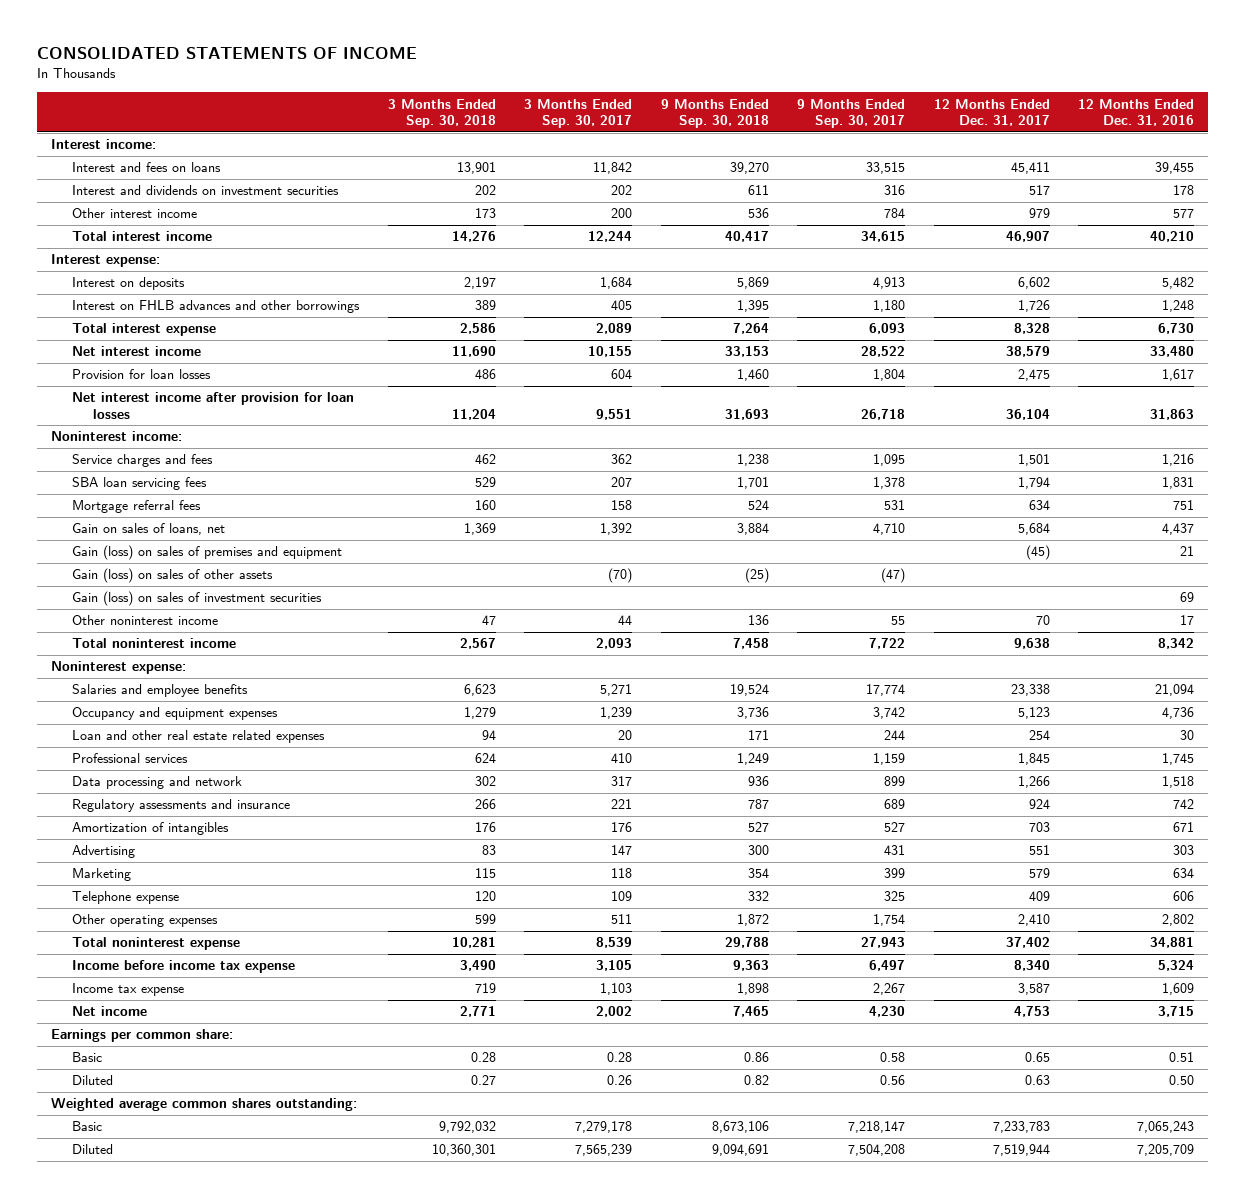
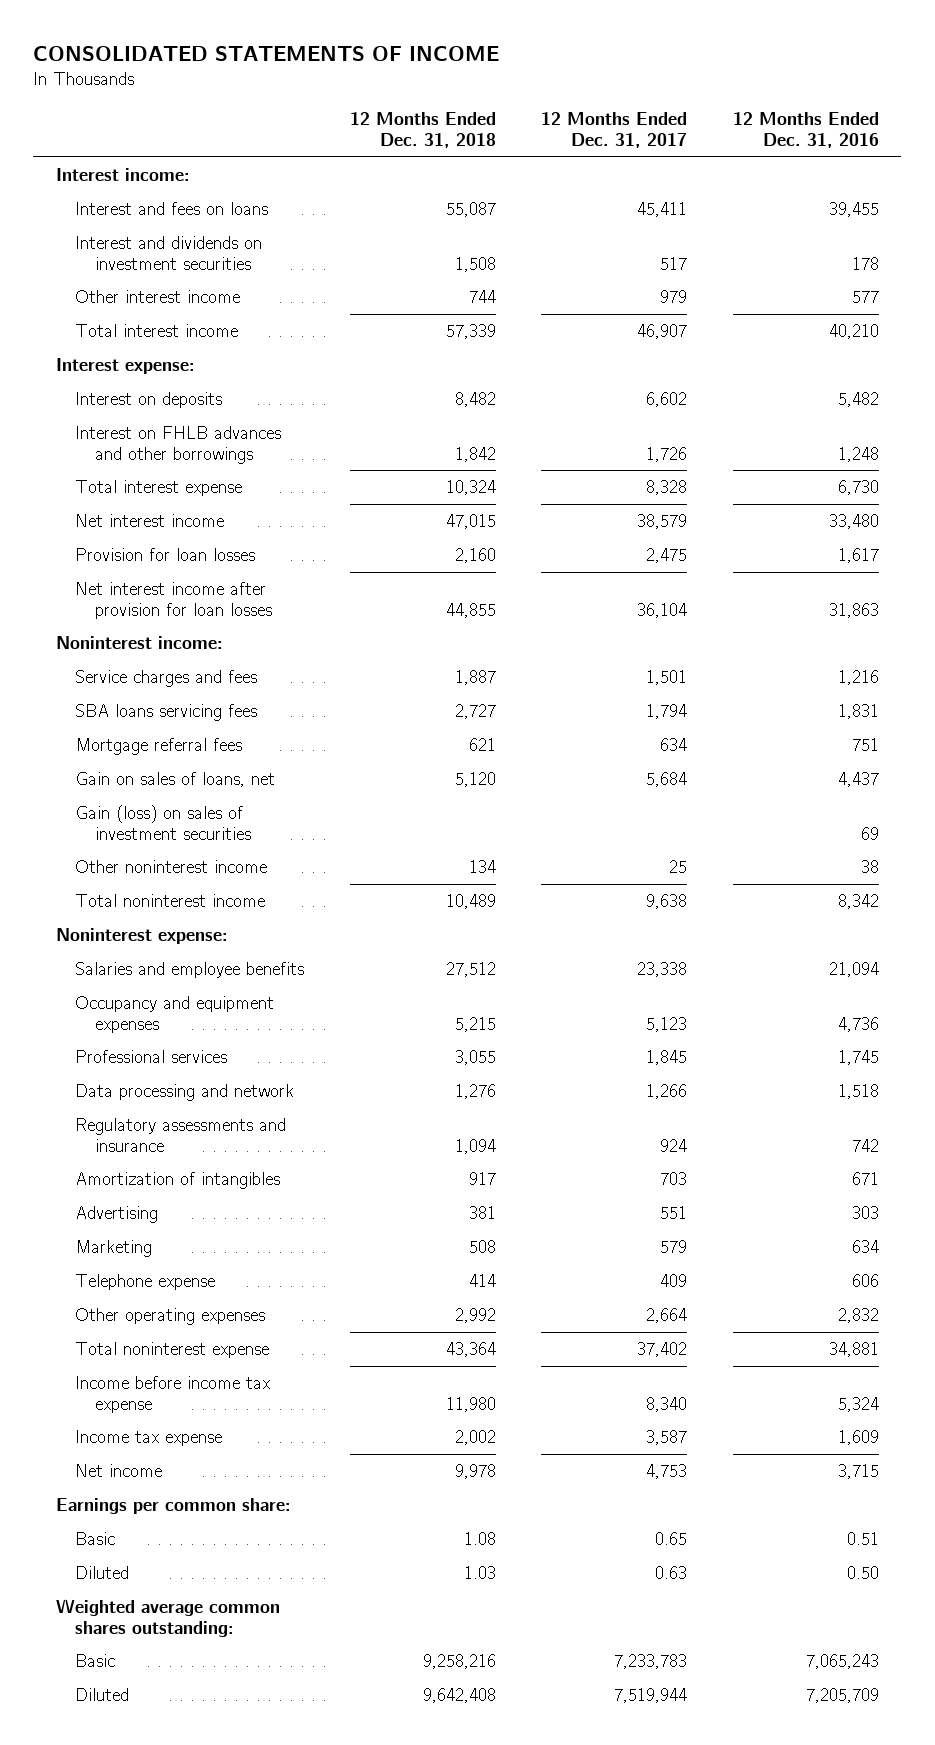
- | 3 Months Ended Sep. 30, 2018 | 3 Months Ended Sep. 30, 2017 | 9 Months Ended Sep. 30, 2018 | 9 Months Ended Sep. 30, 2017 | 12 Months Ended Dec. 31, 2017 | 12 Months Ended Dec. 31, 2016
+ | 12 Months Ended Dec. 31, 2018 | 12 Months Ended Dec. 31, 2017 | 12 Months Ended Dec. 31, 2016
- SBA loan servicing fees | 529 | 207 | 1,701 | 1,378 | 1,794 | 1,831
+ SBA loans servicing fees | 2,727 | 1,794 | 1,831
- Gain (loss) on sales of premises and equipment | | | | | (45) | 21
- Gain (loss) on sales of other assets | | (70) | (25) | (47) | |
- Other noninterest income | 47 | 44 | 136 | 55 | 70 | 17
+ Other noninterest income | 134 | 25 | 38
- Loan and other real estate related expenses | 94 | 20 | 171 | 244 | 254 | 30
- Other operating expenses | 599 | 511 | 1,872 | 1,754 | 2,410 | 2,802
+ Other operating expenses | 2,992 | 2,664 | 2,832

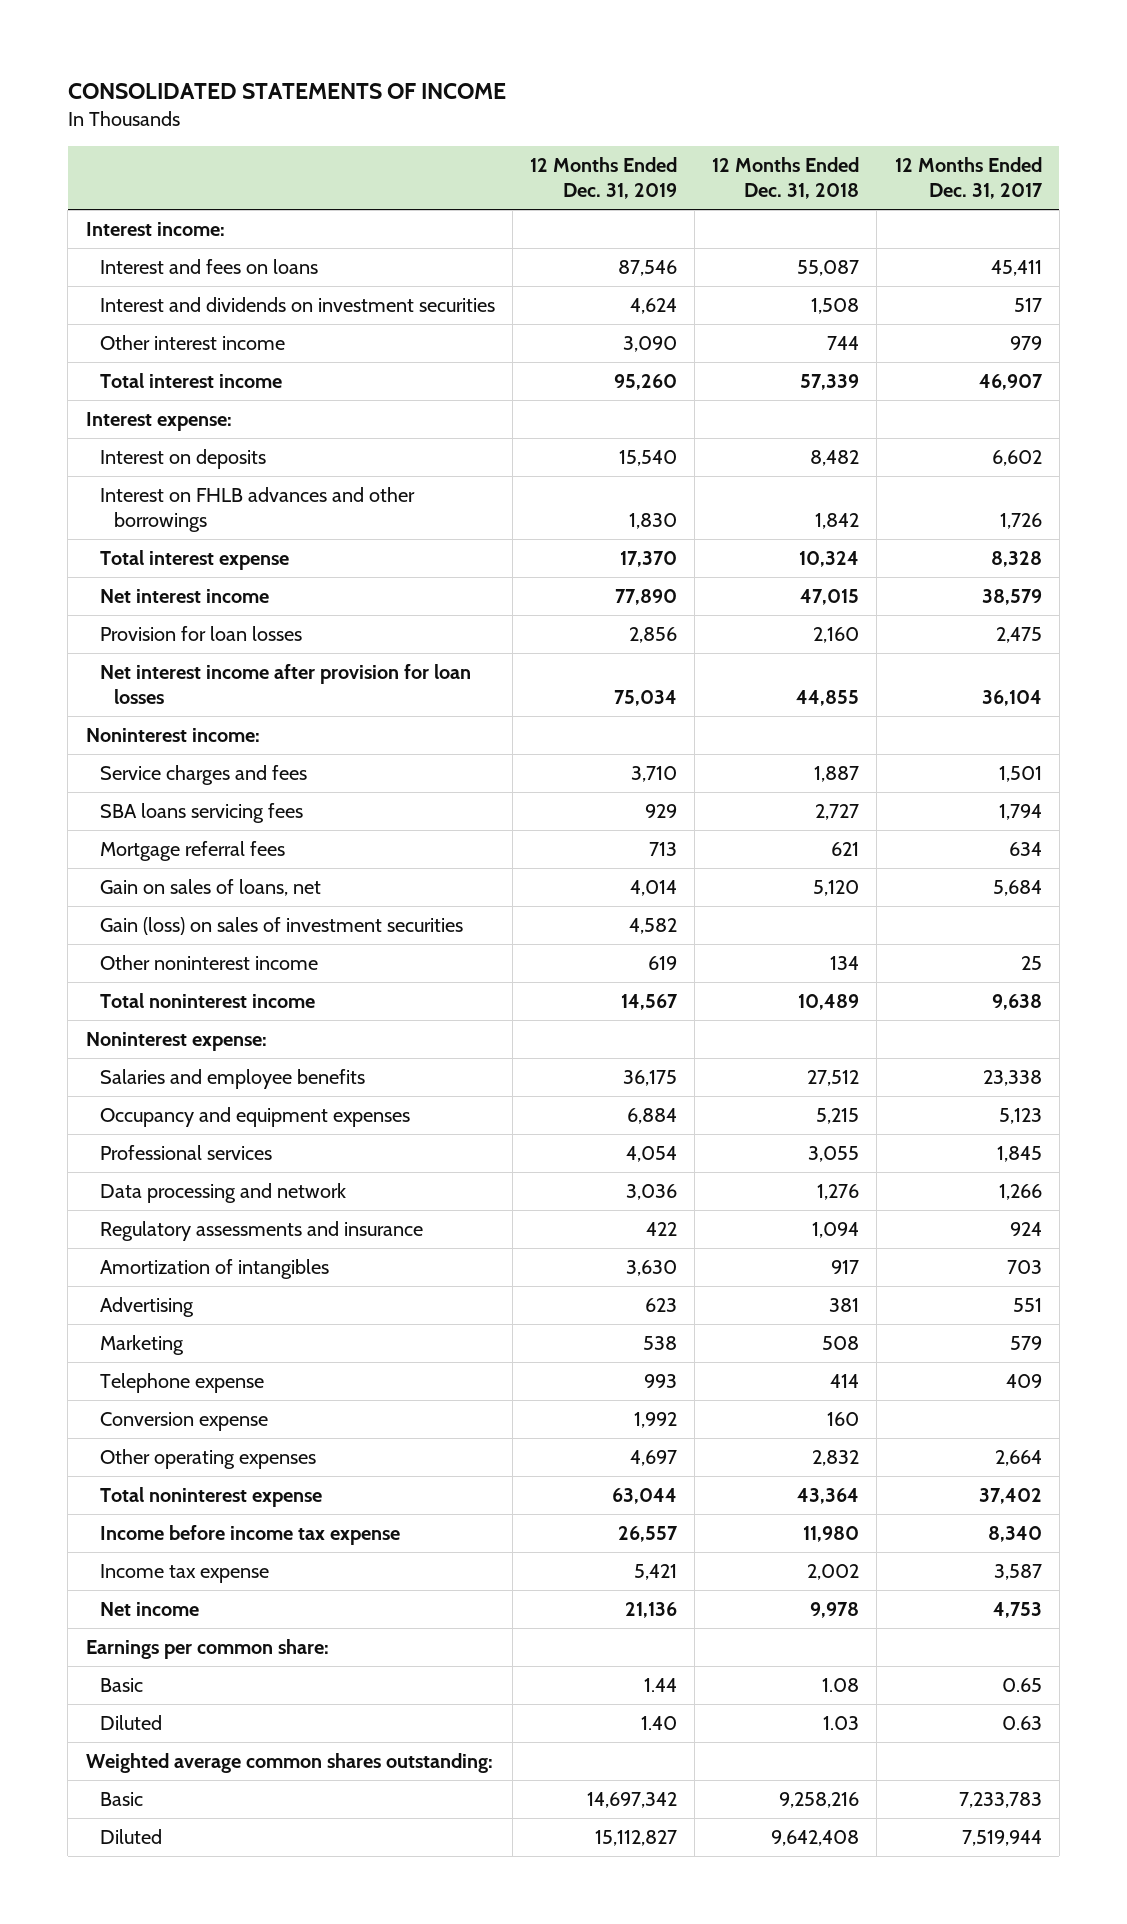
- | 12 Months Ended Dec. 31, 2018 | 12 Months Ended Dec. 31, 2017 | 12 Months Ended Dec. 31, 2016
+ | 12 Months Ended Dec. 31, 2019 | 12 Months Ended Dec. 31, 2018 | 12 Months Ended Dec. 31, 2017
- Other operating expenses | 2,992 | 2,664 | 2,832
+ Conversion expense | 1,992 | 160 |
+ Other operating expenses | 4,697 | 2,832 | 2,664

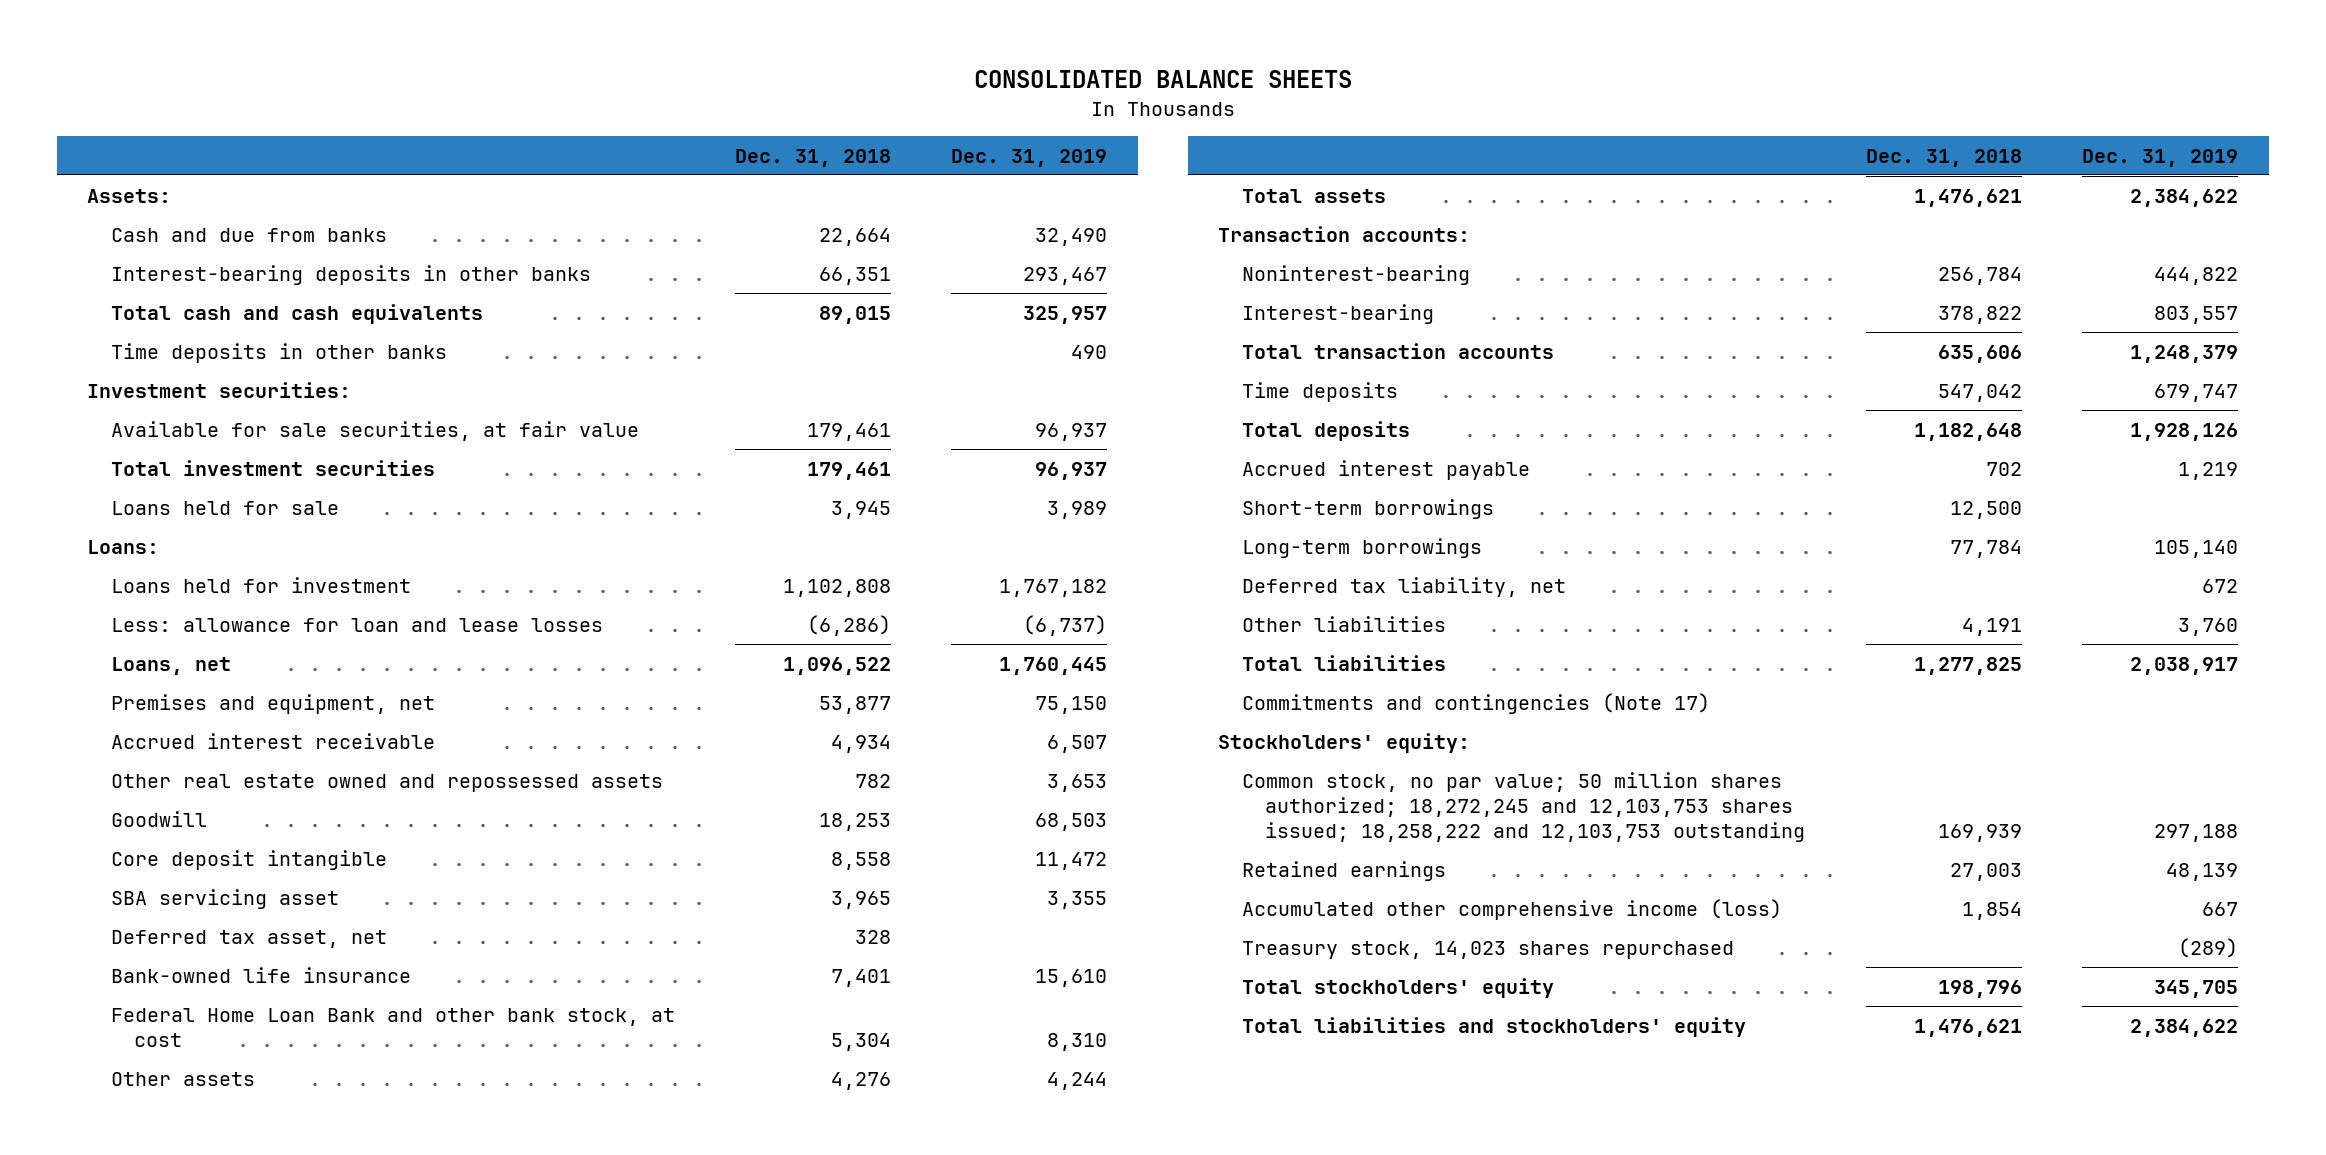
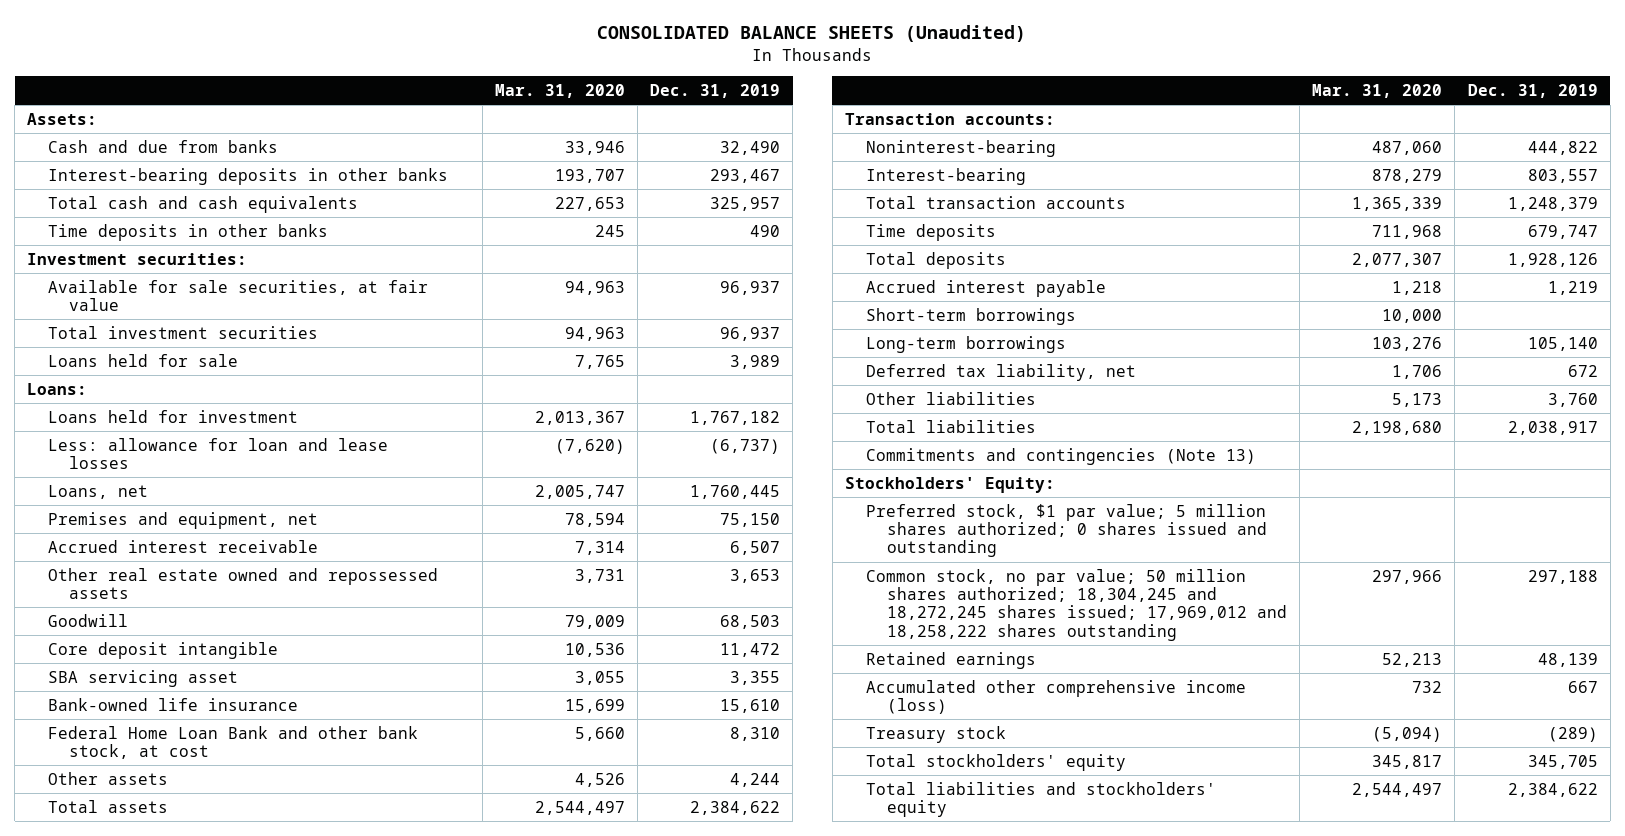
- CONSOLIDATED BALANCE SHEETS
+ CONSOLIDATED BALANCE SHEETS (Unaudited)
- | Dec. 31, 2018 | Dec. 31, 2019
+ | Mar. 31, 2020 | Dec. 31, 2019
- Deferred tax asset, net | 328 |
- Commitments and contingencies (Note 17)
- Stockholders' equity:
- Common stock, no par value; 50 million shares authorized; 18,272,245 and 12,103,753 shares issued; 18,258,222 and 12,103,753 outstanding | 169,939 | 297,188
+ Commitments and contingencies (Note 13)
+ Stockholders' Equity:
+ Preferred stock, $1 par value; 5 million shares authorized; 0 shares issued and outstanding
+ Common stock, no par value; 50 million shares authorized; 18,304,245 and 18,272,245 shares issued; 17,969,012 and 18,258,222 shares outstanding | 297,966 | 297,188
- Treasury stock, 14,023 shares repurchased | | (289)
+ Treasury stock | (5,094) | (289)

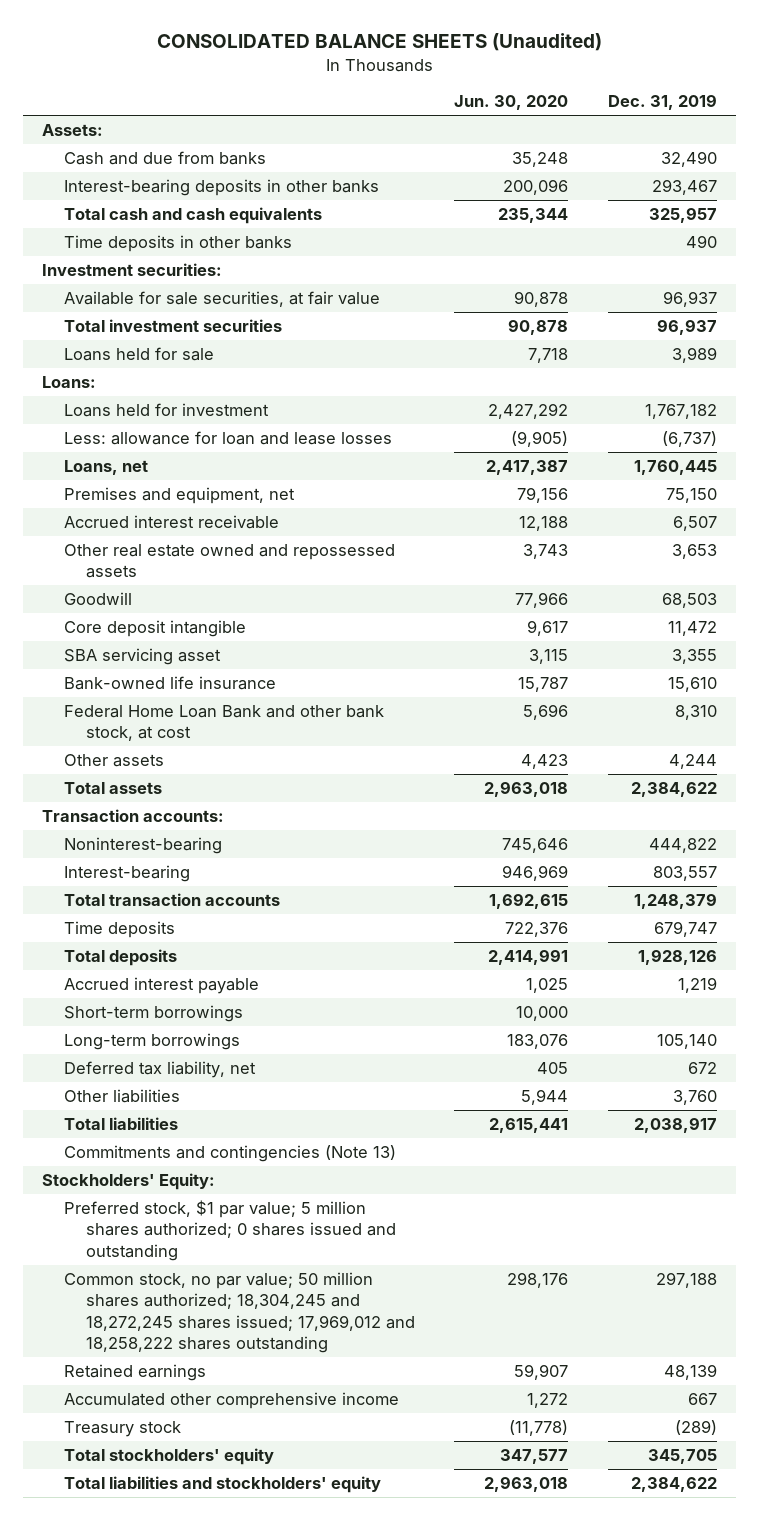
- | Mar. 31, 2020 | Dec. 31, 2019
+ | Jun. 30, 2020 | Dec. 31, 2019
- Accumulated other comprehensive income (loss) | 732 | 667
+ Accumulated other comprehensive income | 1,272 | 667

